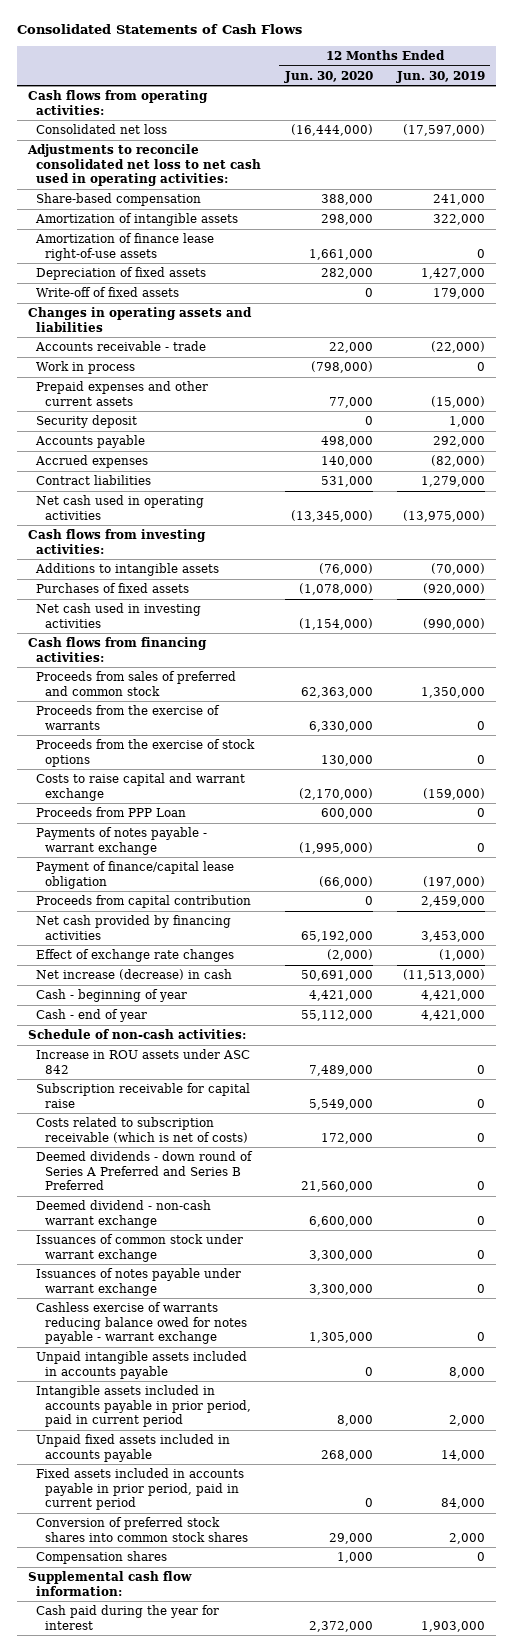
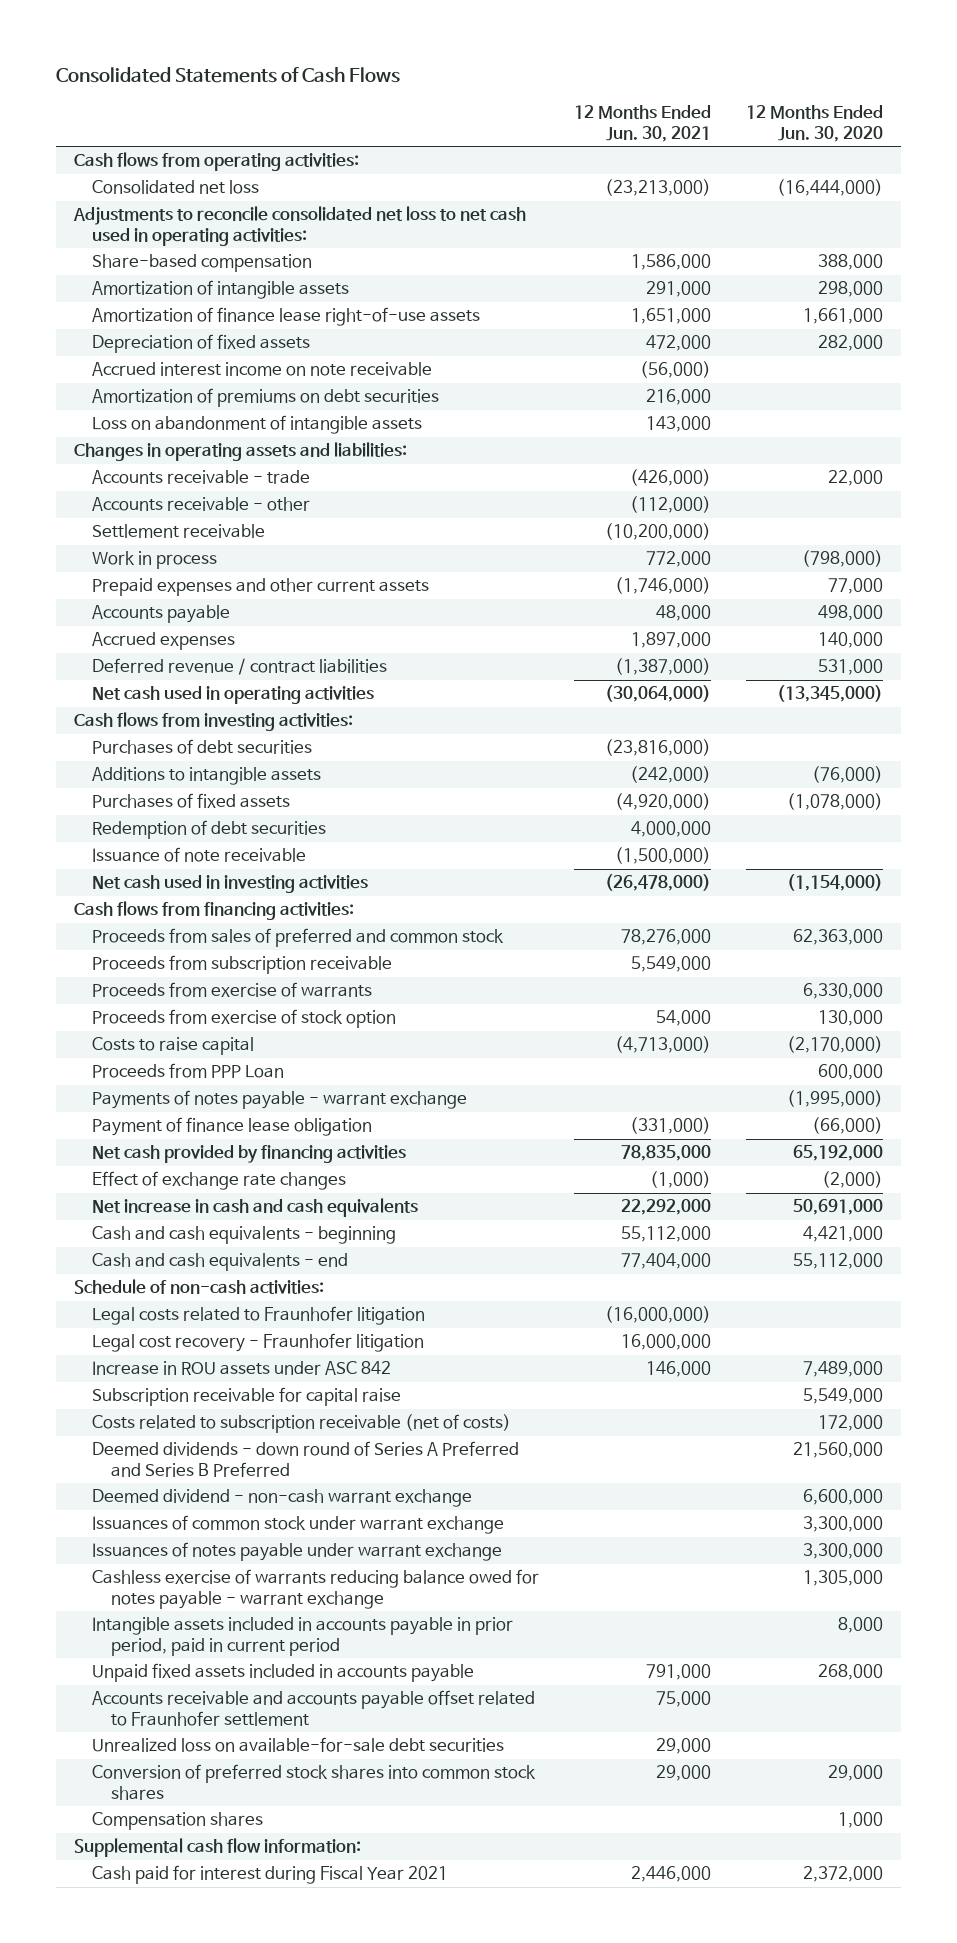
- | 12 Months Ended Jun. 30, 2020 | 12 Months Ended Jun. 30, 2019
+ | 12 Months Ended Jun. 30, 2021 | 12 Months Ended Jun. 30, 2020
- Write-off of fixed assets | 0 | 179,000
- Changes in operating assets and liabilities
+ Accrued interest income on note receivable | (56,000) |
+ Amortization of premiums on debt securities | 216,000 |
+ Loss on abandonment of intangible assets | 143,000 |
+ Changes in operating assets and liabilities:
+ Accounts receivable - other | (112,000) |
+ Settlement receivable | (10,200,000) |
- Security deposit | 0 | 1,000
- Contract liabilities | 531,000 | 1,279,000
+ Deferred revenue / contract liabilities | (1,387,000) | 531,000
+ Purchases of debt securities | (23,816,000) |
+ Redemption of debt securities | 4,000,000 |
+ Issuance of note receivable | (1,500,000) |
- Proceeds from the exercise of warrants | 6,330,000 | 0
- Proceeds from the exercise of stock options | 130,000 | 0
- Costs to raise capital and warrant exchange | (2,170,000) | (159,000)
+ Proceeds from subscription receivable | 5,549,000 |
+ Proceeds from exercise of warrants | | 6,330,000
+ Proceeds from exercise of stock option | 54,000 | 130,000
+ Costs to raise capital | (4,713,000) | (2,170,000)
- Payment of finance/capital lease obligation | (66,000) | (197,000)
- Proceeds from capital contribution | 0 | 2,459,000
+ Payment of finance lease obligation | (331,000) | (66,000)
- Net increase (decrease) in cash | 50,691,000 | (11,513,000)
- Cash - beginning of year | 4,421,000 | 4,421,000
- Cash - end of year | 55,112,000 | 4,421,000
+ Net increase in cash and cash equivalents | 22,292,000 | 50,691,000
+ Cash and cash equivalents - beginning | 55,112,000 | 4,421,000
+ Cash and cash equivalents - end | 77,404,000 | 55,112,000
+ Legal costs related to Fraunhofer litigation | (16,000,000) |
+ Legal cost recovery - Fraunhofer litigation | 16,000,000 |
- Costs related to subscription receivable (which is net of costs) | 172,000 | 0
+ Costs related to subscription receivable (net of costs) | | 172,000
- Unpaid intangible assets included in accounts payable | 0 | 8,000
- Fixed assets included in accounts payable in prior period, paid in current period | 0 | 84,000
+ Accounts receivable and accounts payable offset related to Fraunhofer settlement | 75,000 |
+ Unrealized loss on available-for-sale debt securities | 29,000 |
- Cash paid during the year for interest | 2,372,000 | 1,903,000
+ Cash paid for interest during Fiscal Year 2021 | 2,446,000 | 2,372,000

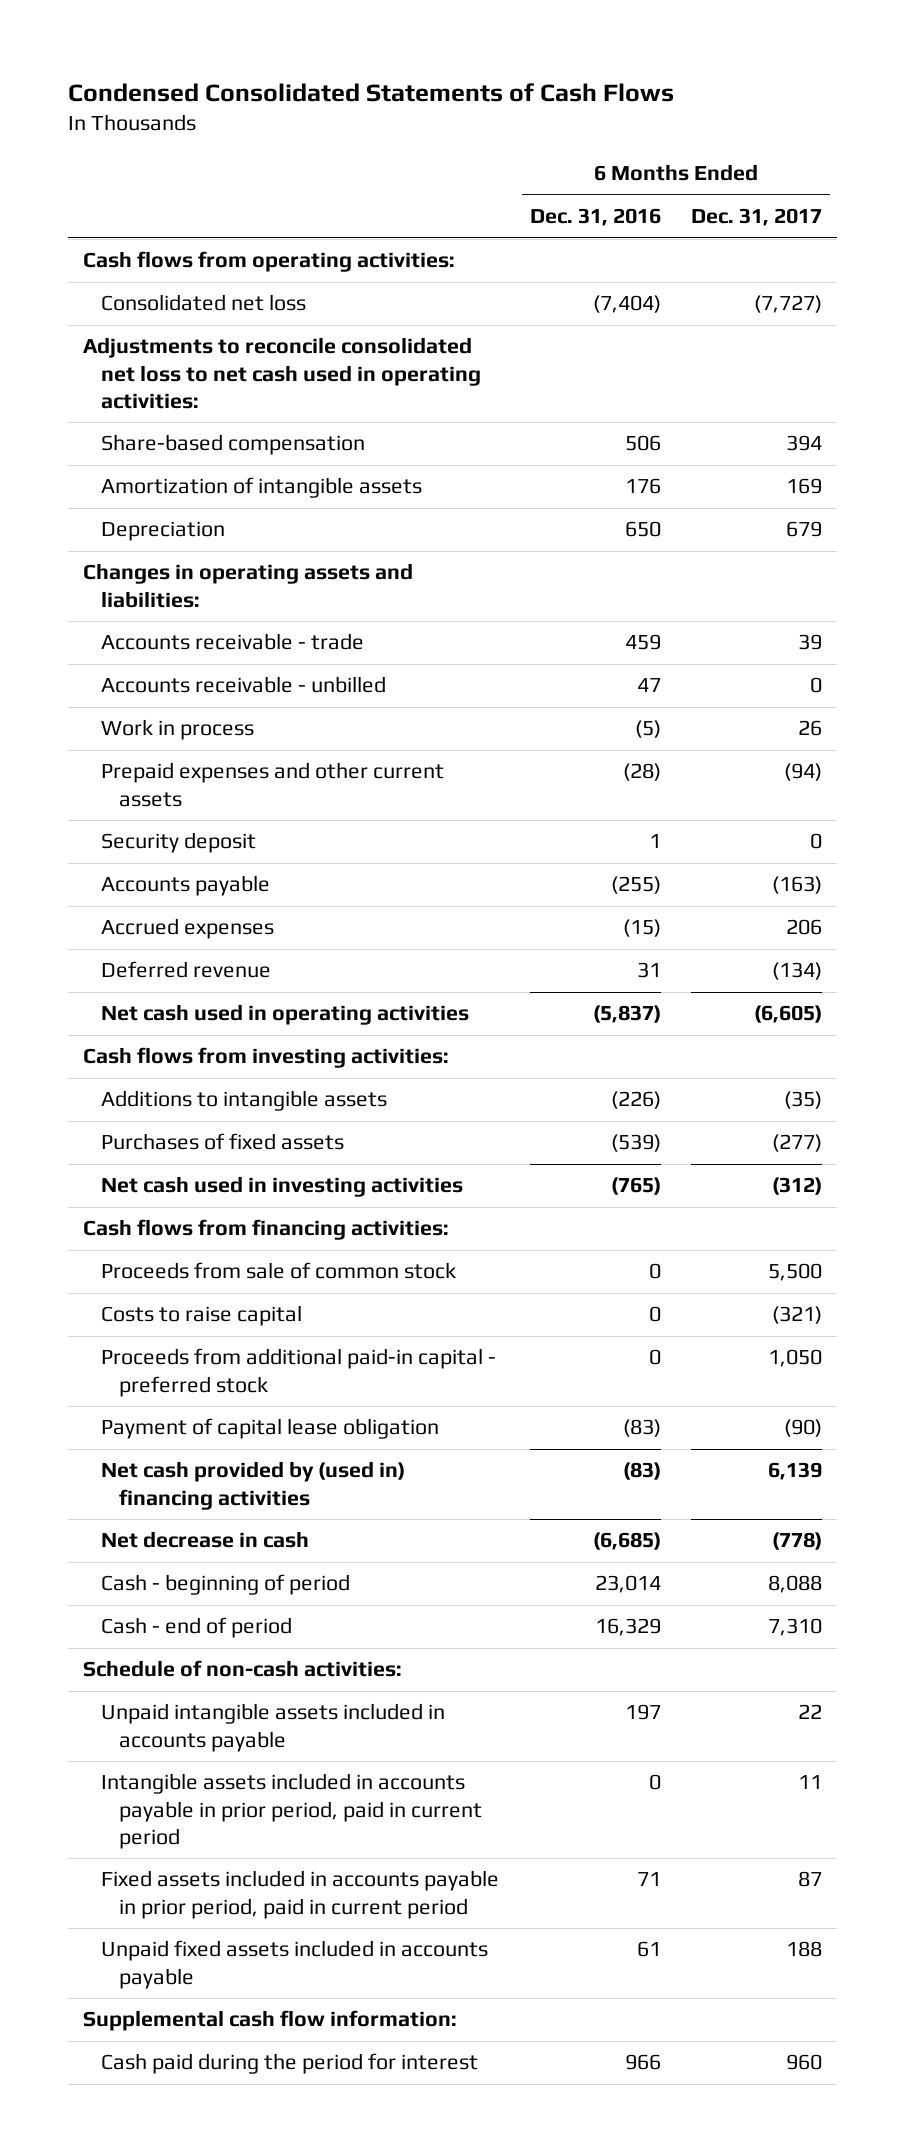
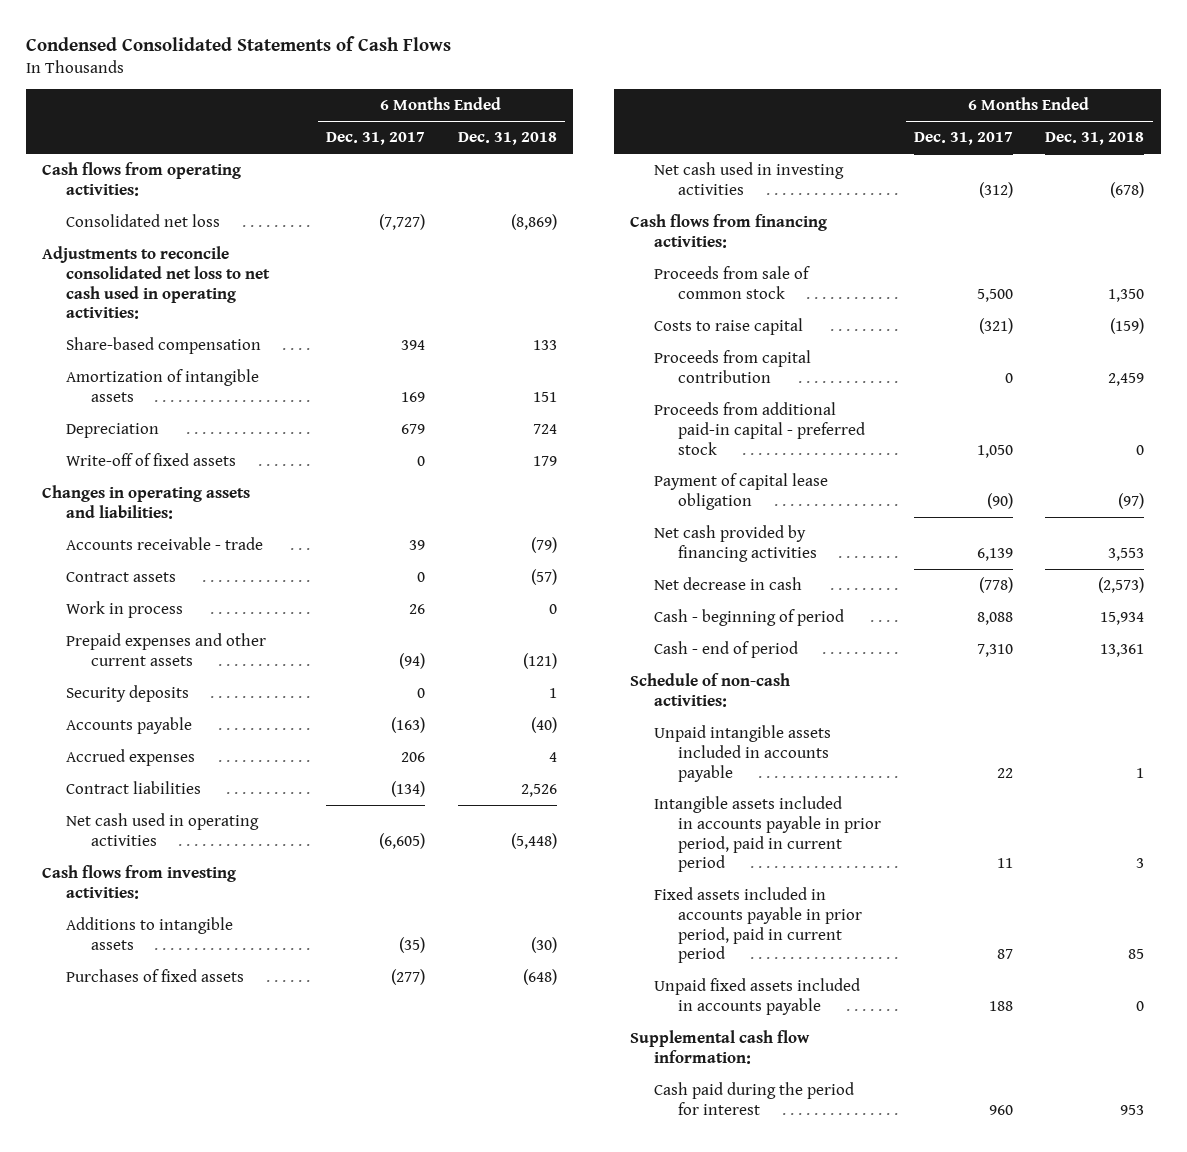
- | 6 Months Ended Dec. 31, 2016 | 6 Months Ended Dec. 31, 2017
+ | 6 Months Ended Dec. 31, 2017 | 6 Months Ended Dec. 31, 2018
+ Write-off of fixed assets | 0 | 179
- Accounts receivable - unbilled | 47 | 0
+ Contract assets | 0 | (57)
- Security deposit | 1 | 0
+ Security deposits | 0 | 1
- Deferred revenue | 31 | (134)
+ Contract liabilities | (134) | 2,526
+ Proceeds from capital contribution | 0 | 2,459
- Net cash provided by (used in) financing activities | (83) | 6,139
+ Net cash provided by financing activities | 6,139 | 3,553

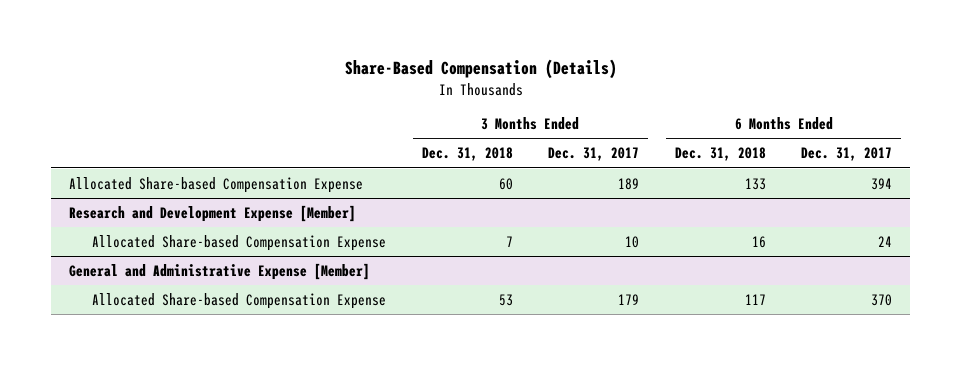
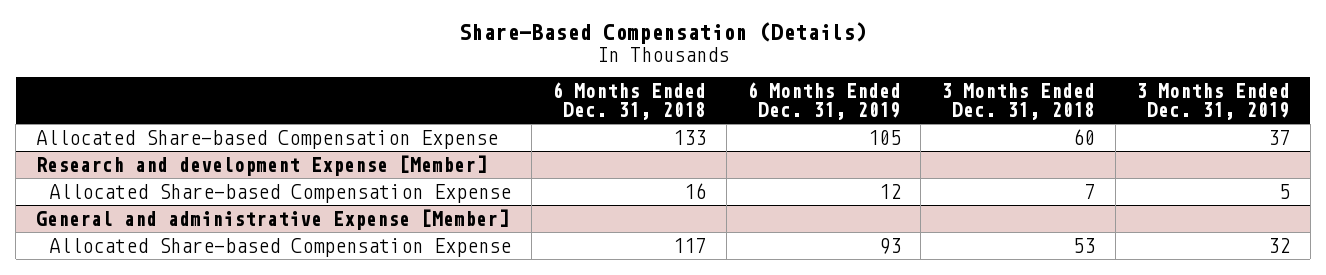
- | 3 Months Ended Dec. 31, 2018 | 3 Months Ended Dec. 31, 2017 | 6 Months Ended Dec. 31, 2018 | 6 Months Ended Dec. 31, 2017
+ | 6 Months Ended Dec. 31, 2018 | 6 Months Ended Dec. 31, 2019 | 3 Months Ended Dec. 31, 2018 | 3 Months Ended Dec. 31, 2019
- Research and Development Expense [Member]
+ Research and development Expense [Member]
- General and Administrative Expense [Member]
+ General and administrative Expense [Member]

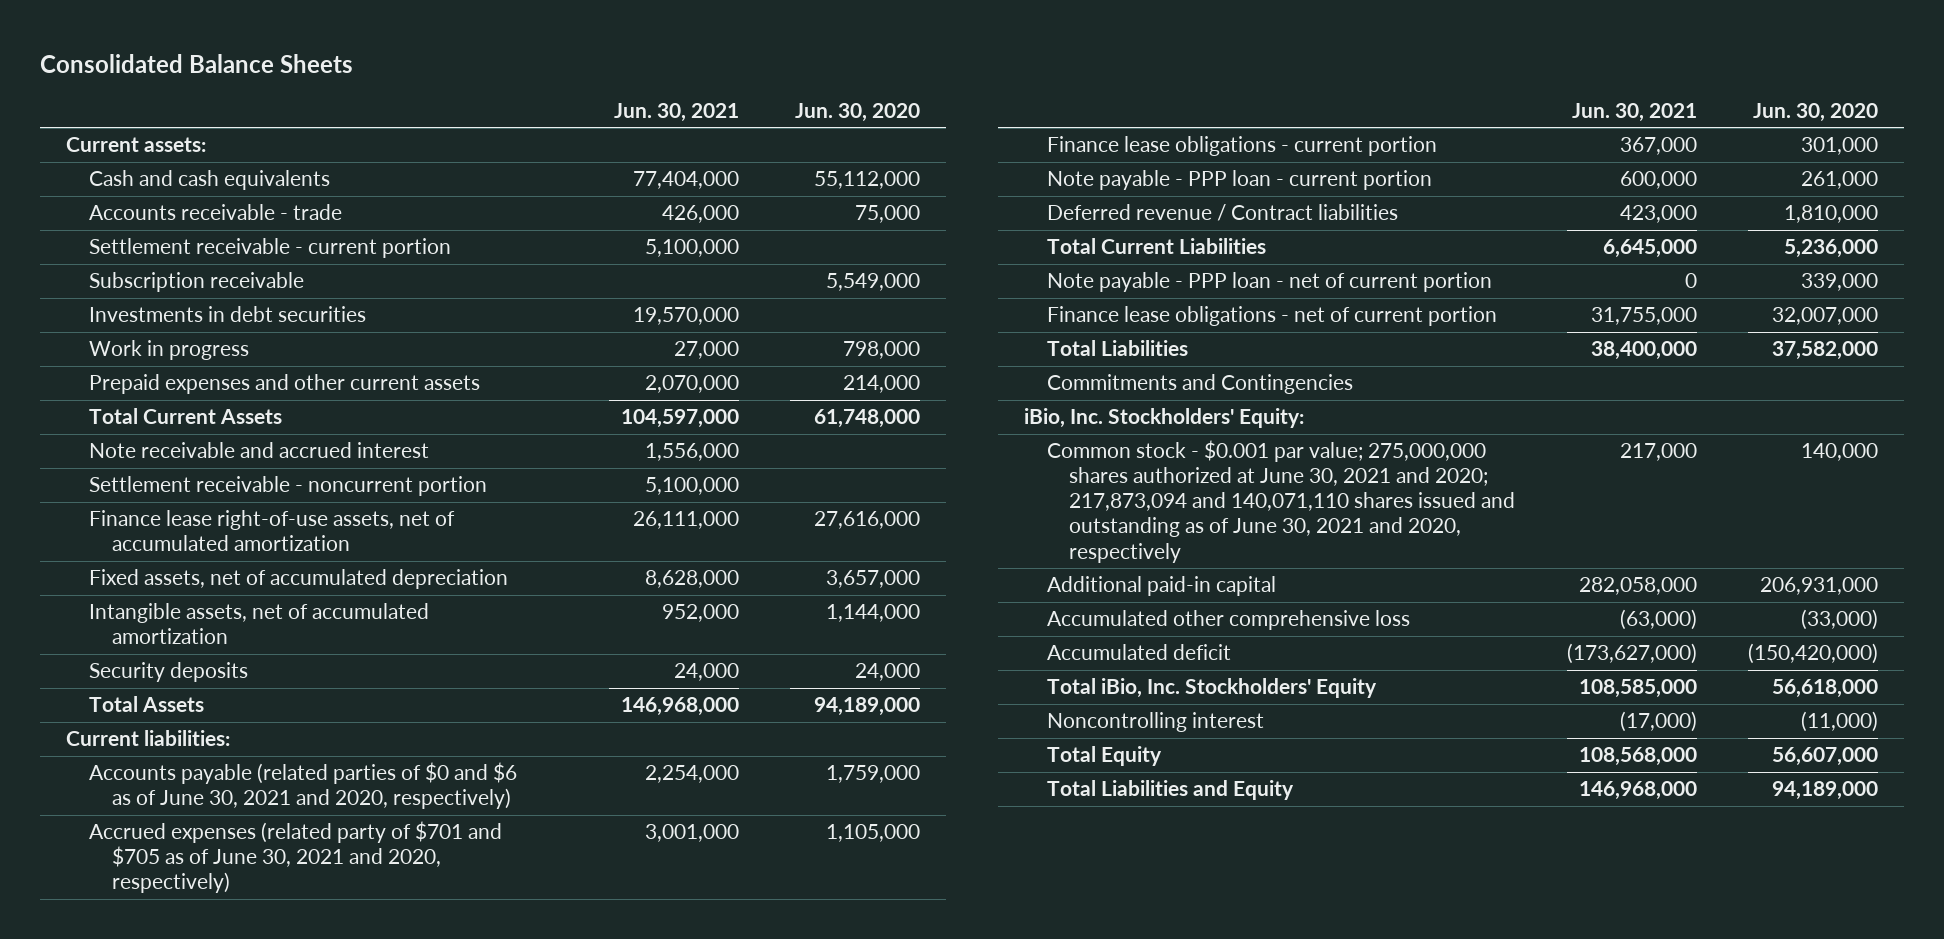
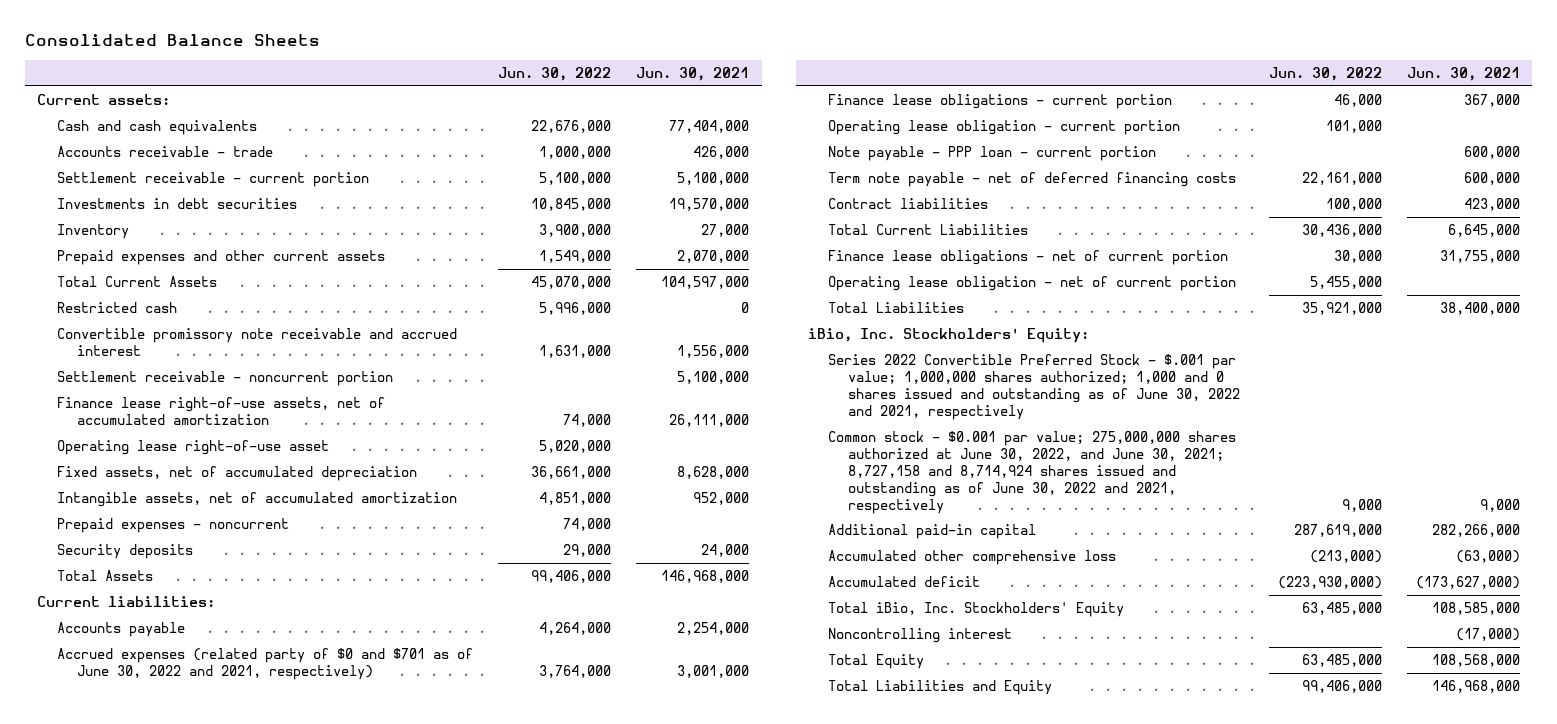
- | Jun. 30, 2021 | Jun. 30, 2020
+ | Jun. 30, 2022 | Jun. 30, 2021
- Subscription receivable | | 5,549,000
- Work in progress | 27,000 | 798,000
+ Inventory | 3,900,000 | 27,000
- Note receivable and accrued interest | 1,556,000 |
+ Restricted cash | 5,996,000 | 0
+ Convertible promissory note receivable and accrued interest | 1,631,000 | 1,556,000
+ Operating lease right-of-use asset | 5,020,000 |
+ Prepaid expenses - noncurrent | 74,000 |
- Accounts payable (related parties of $0 and $6 as of June 30, 2021 and 2020, respectively) | 2,254,000 | 1,759,000
- Accrued expenses (related party of $701 and $705 as of June 30, 2021 and 2020, respectively) | 3,001,000 | 1,105,000
+ Accounts payable | 4,264,000 | 2,254,000
+ Accrued expenses (related party of $0 and $701 as of June 30, 2022 and 2021, respectively) | 3,764,000 | 3,001,000
+ Operating lease obligation - current portion | 101,000 |
- Deferred revenue / Contract liabilities | 423,000 | 1,810,000
+ Term note payable - net of deferred financing costs | 22,161,000 | 600,000
+ Contract liabilities | 100,000 | 423,000
- Note payable - PPP loan - net of current portion | 0 | 339,000
+ Operating lease obligation - net of current portion | 5,455,000 |
- Commitments and Contingencies
- Common stock - $0.001 par value; 275,000,000 shares authorized at June 30, 2021 and 2020; 217,873,094 and 140,071,110 shares issued and outstanding as of June 30, 2021 and 2020, respectively | 217,000 | 140,000
- Additional paid-in capital | 282,058,000 | 206,931,000
+ Series 2022 Convertible Preferred Stock - $.001 par value; 1,000,000 shares authorized; 1,000 and 0 shares issued and outstanding as of June 30, 2022 and 2021, respectively
+ Common stock - $0.001 par value; 275,000,000 shares authorized at June 30, 2022, and June 30, 2021; 8,727,158 and 8,714,924 shares issued and outstanding as of June 30, 2022 and 2021, respectively | 9,000 | 9,000
+ Additional paid-in capital | 287,619,000 | 282,266,000

